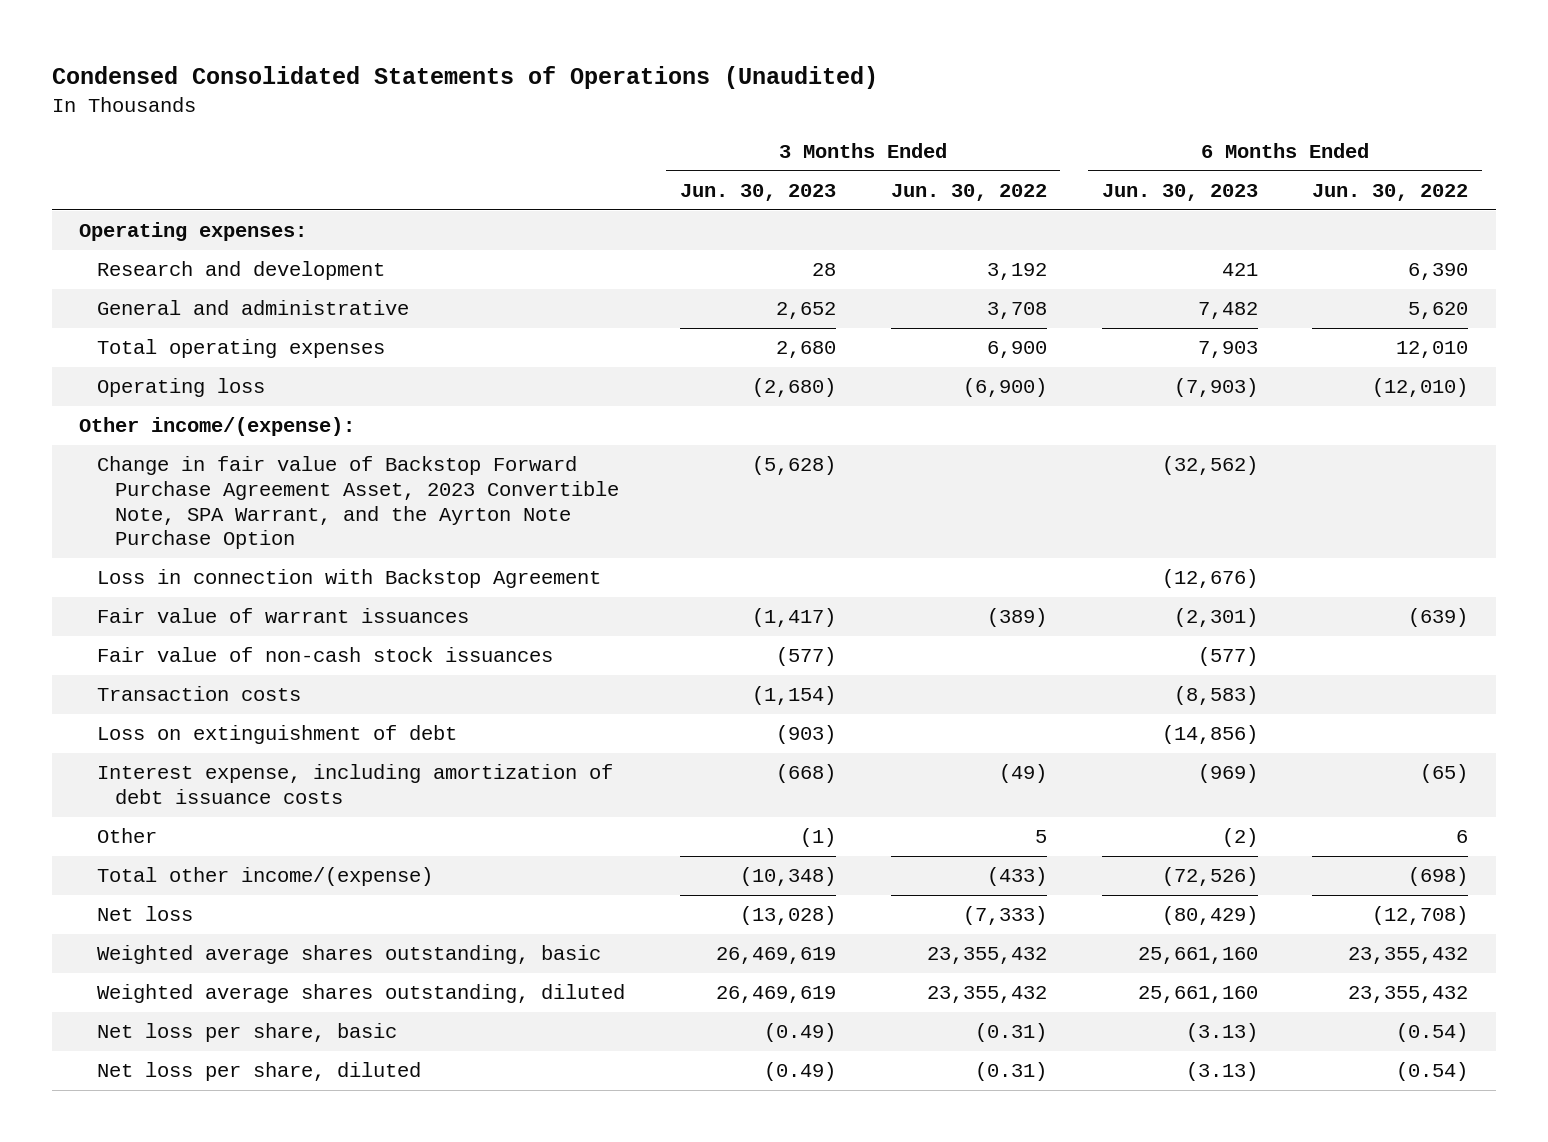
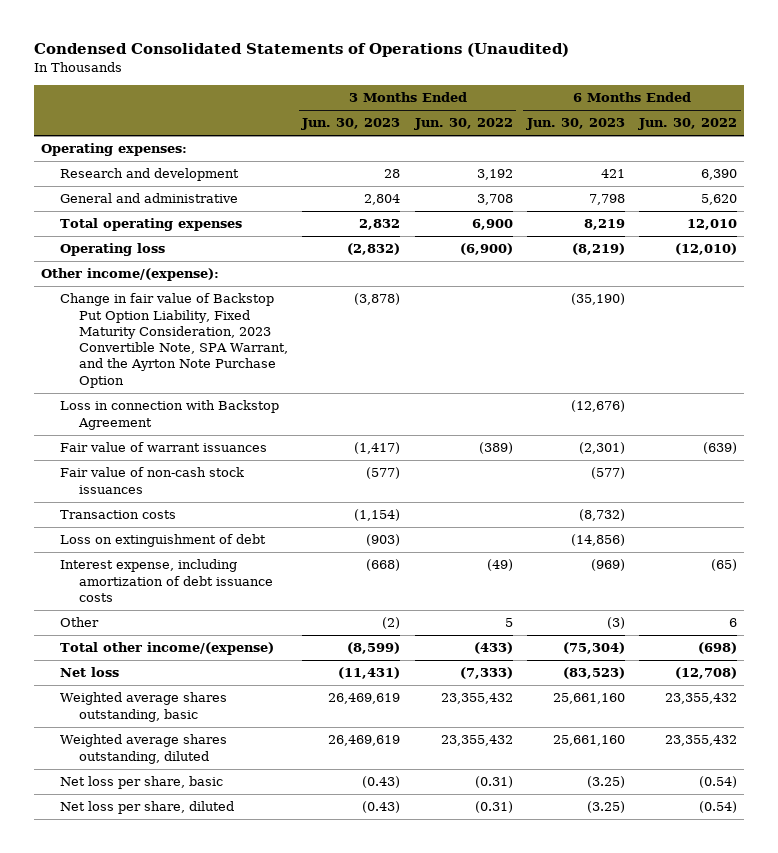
- General and administrative | 2,652 | 3,708 | 7,482 | 5,620
- Total operating expenses | 2,680 | 6,900 | 7,903 | 12,010
- Operating loss | (2,680) | (6,900) | (7,903) | (12,010)
+ General and administrative | 2,804 | 3,708 | 7,798 | 5,620
+ Total operating expenses | 2,832 | 6,900 | 8,219 | 12,010
+ Operating loss | (2,832) | (6,900) | (8,219) | (12,010)
- Change in fair value of Backstop Forward Purchase Agreement Asset, 2023 Convertible Note, SPA Warrant, and the Ayrton Note Purchase Option | (5,628) | | (32,562) |
+ Change in fair value of Backstop Put Option Liability, Fixed Maturity Consideration, 2023 Convertible Note, SPA Warrant, and the Ayrton Note Purchase Option | (3,878) | | (35,190) |
- Transaction costs | (1,154) | | (8,583) |
+ Transaction costs | (1,154) | | (8,732) |
- Other | (1) | 5 | (2) | 6
- Total other income/(expense) | (10,348) | (433) | (72,526) | (698)
- Net loss | (13,028) | (7,333) | (80,429) | (12,708)
+ Other | (2) | 5 | (3) | 6
+ Total other income/(expense) | (8,599) | (433) | (75,304) | (698)
+ Net loss | (11,431) | (7,333) | (83,523) | (12,708)
- Net loss per share, basic | (0.49) | (0.31) | (3.13) | (0.54)
- Net loss per share, diluted | (0.49) | (0.31) | (3.13) | (0.54)
+ Net loss per share, basic | (0.43) | (0.31) | (3.25) | (0.54)
+ Net loss per share, diluted | (0.43) | (0.31) | (3.25) | (0.54)

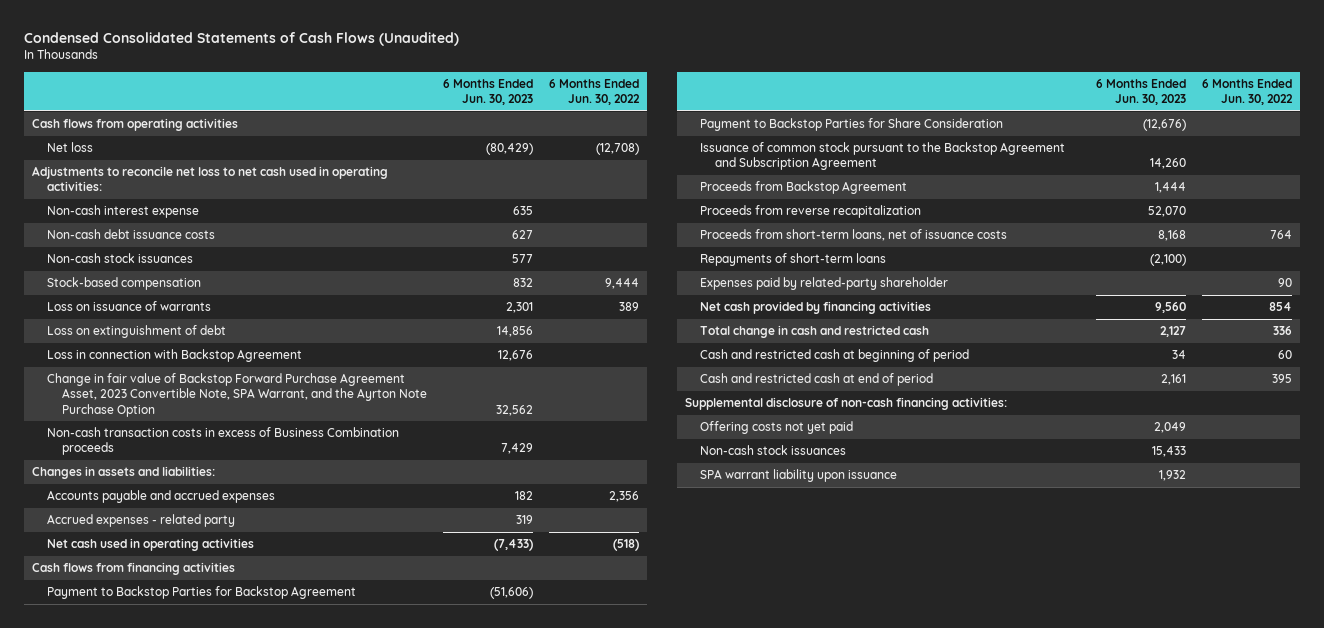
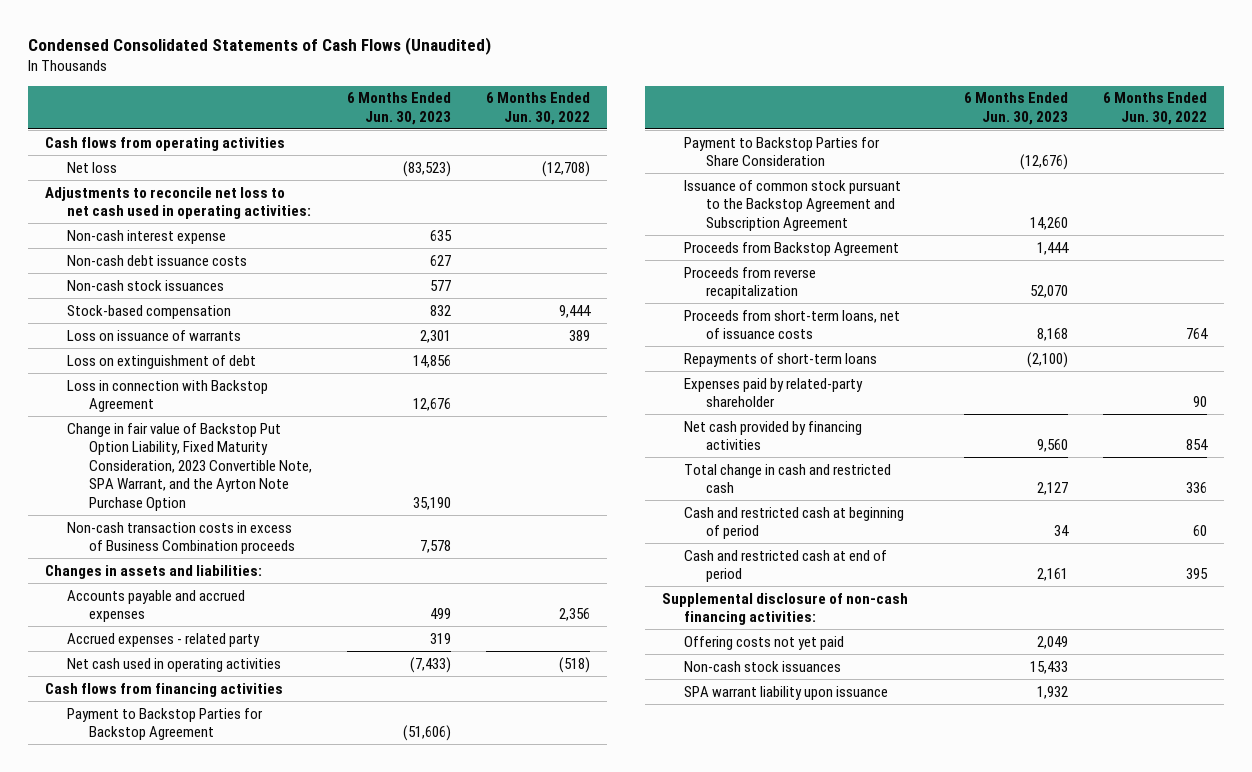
- Net loss | (80,429) | (12,708)
+ Net loss | (83,523) | (12,708)
- Change in fair value of Backstop Forward Purchase Agreement Asset, 2023 Convertible Note, SPA Warrant, and the Ayrton Note Purchase Option | 32,562 |
- Non-cash transaction costs in excess of Business Combination proceeds | 7,429 |
+ Change in fair value of Backstop Put Option Liability, Fixed Maturity Consideration, 2023 Convertible Note, SPA Warrant, and the Ayrton Note Purchase Option | 35,190 |
+ Non-cash transaction costs in excess of Business Combination proceeds | 7,578 |
- Accounts payable and accrued expenses | 182 | 2,356
+ Accounts payable and accrued expenses | 499 | 2,356

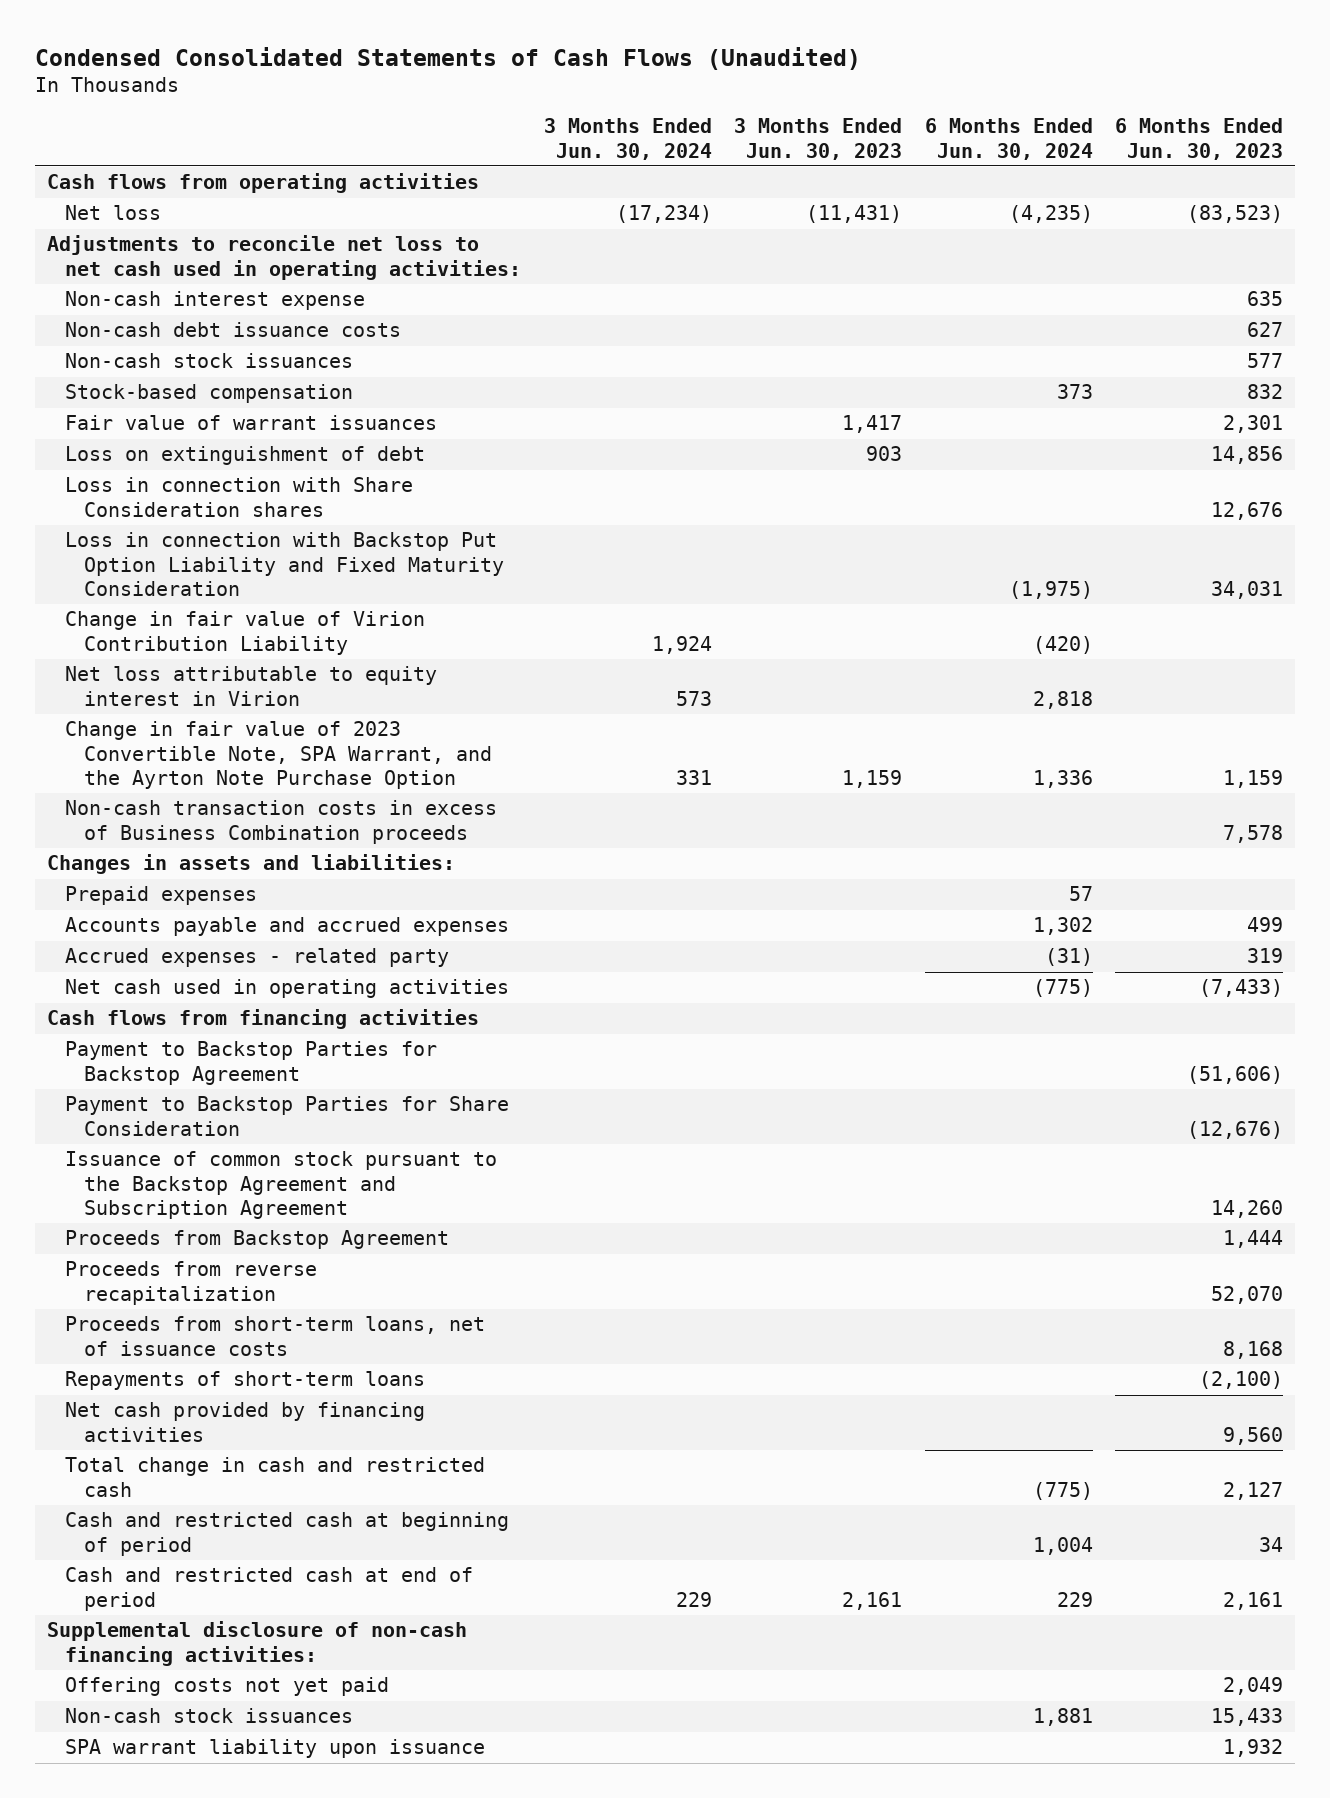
- | 6 Months Ended Jun. 30, 2023 | 6 Months Ended Jun. 30, 2022
+ | 3 Months Ended Jun. 30, 2024 | 3 Months Ended Jun. 30, 2023 | 6 Months Ended Jun. 30, 2024 | 6 Months Ended Jun. 30, 2023
- Loss on issuance of warrants | 2,301 | 389
+ Fair value of warrant issuances | | 1,417 | | 2,301
- Loss in connection with Backstop Agreement | 12,676 |
- Change in fair value of Backstop Put Option Liability, Fixed Maturity Consideration, 2023 Convertible Note, SPA Warrant, and the Ayrton Note Purchase Option | 35,190 |
+ Loss in connection with Share Consideration shares | | | | 12,676
+ Loss in connection with Backstop Put Option Liability and Fixed Maturity Consideration | | | (1,975) | 34,031
+ Change in fair value of Virion Contribution Liability | 1,924 | | (420) |
+ Net loss attributable to equity interest in Virion | 573 | | 2,818 |
+ Change in fair value of 2023 Convertible Note, SPA Warrant, and the Ayrton Note Purchase Option | 331 | 1,159 | 1,336 | 1,159
+ Prepaid expenses | | | 57 |
- Expenses paid by related-party shareholder | | 90

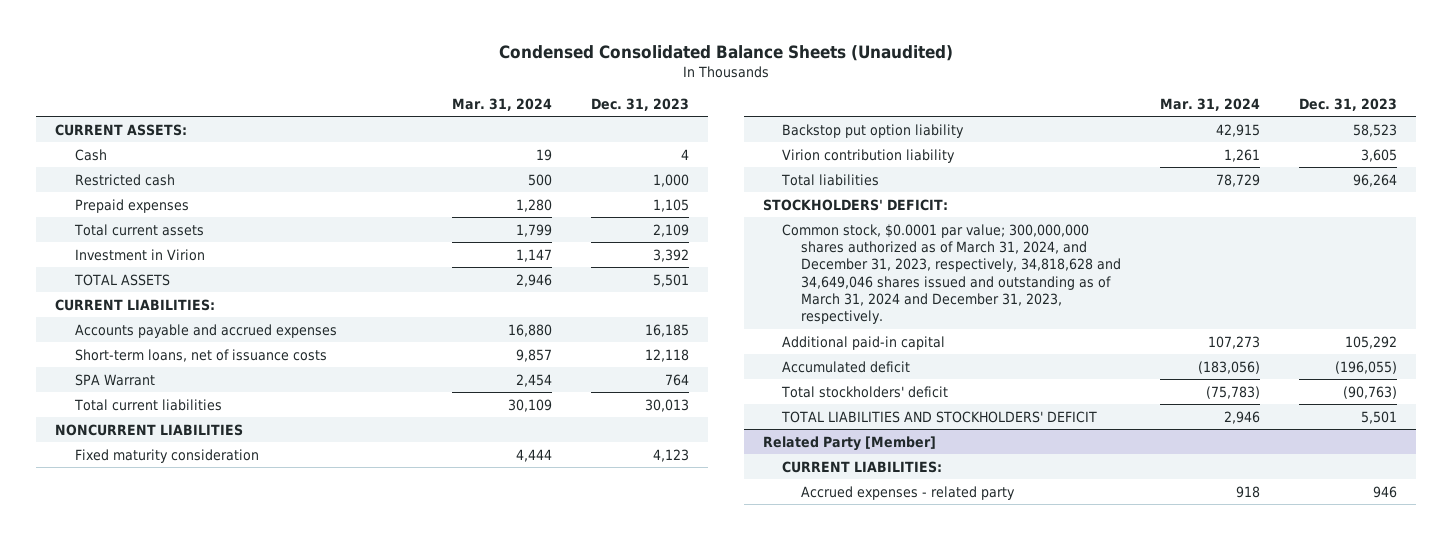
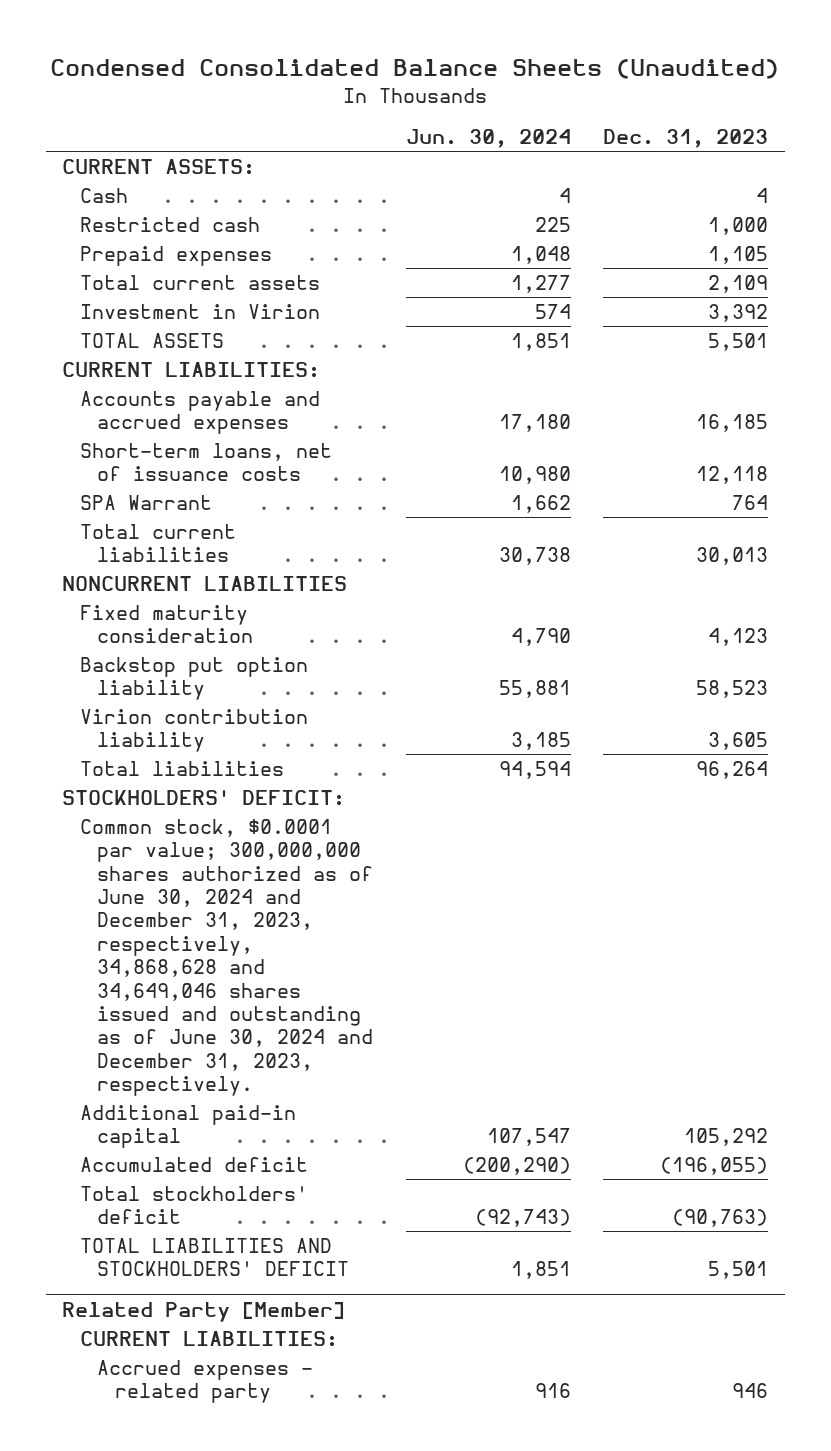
- | Mar. 31, 2024 | Dec. 31, 2023
+ | Jun. 30, 2024 | Dec. 31, 2023
- Common stock, $0.0001 par value; 300,000,000 shares authorized as of March 31, 2024, and December 31, 2023, respectively, 34,818,628 and 34,649,046 shares issued and outstanding as of March 31, 2024 and December 31, 2023, respectively.
+ Common stock, $0.0001 par value; 300,000,000 shares authorized as of June 30, 2024 and December 31, 2023, respectively, 34,868,628 and 34,649,046 shares issued and outstanding as of June 30, 2024 and December 31, 2023, respectively.

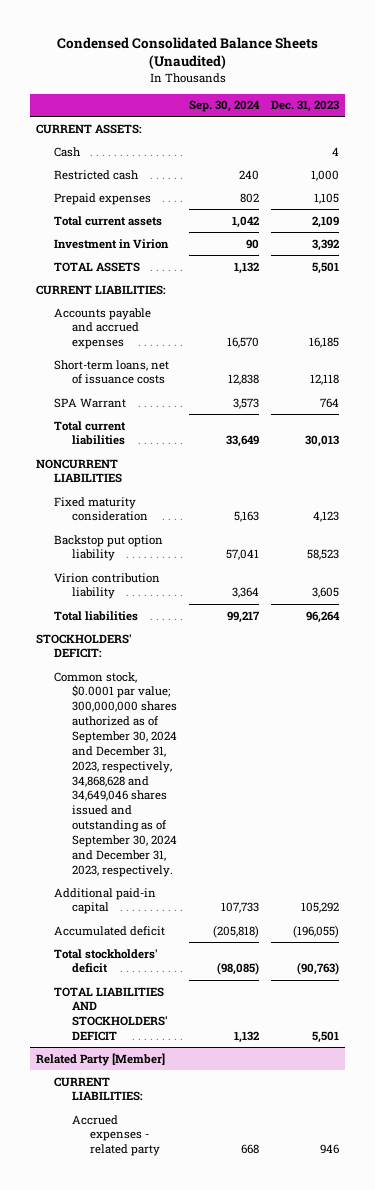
- | Jun. 30, 2024 | Dec. 31, 2023
+ | Sep. 30, 2024 | Dec. 31, 2023
- Common stock, $0.0001 par value; 300,000,000 shares authorized as of June 30, 2024 and December 31, 2023, respectively, 34,868,628 and 34,649,046 shares issued and outstanding as of June 30, 2024 and December 31, 2023, respectively.
+ Common stock, $0.0001 par value; 300,000,000 shares authorized as of September 30, 2024 and December 31, 2023, respectively, 34,868,628 and 34,649,046 shares issued and outstanding as of September 30, 2024 and December 31, 2023, respectively.

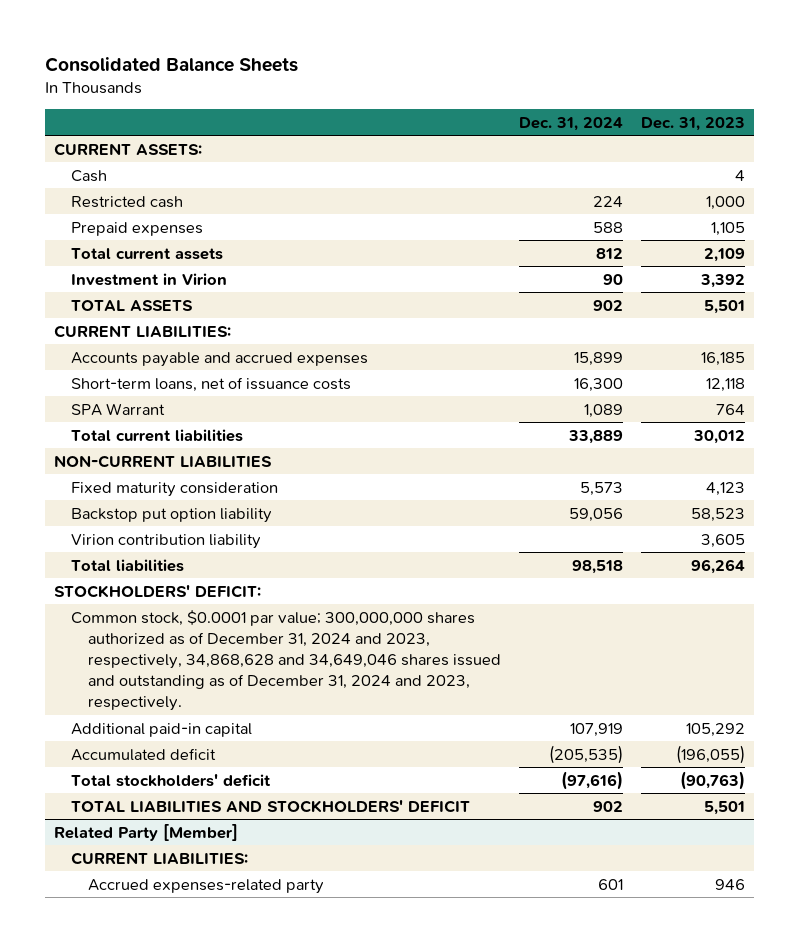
- Condensed Consolidated Balance Sheets (Unaudited)
+ Consolidated Balance Sheets
- | Sep. 30, 2024 | Dec. 31, 2023
+ | Dec. 31, 2024 | Dec. 31, 2023
- Total current liabilities | 33,649 | 30,013
- NONCURRENT LIABILITIES
+ Total current liabilities | 33,889 | 30,012
+ NON-CURRENT LIABILITIES
- Common stock, $0.0001 par value; 300,000,000 shares authorized as of September 30, 2024 and December 31, 2023, respectively, 34,868,628 and 34,649,046 shares issued and outstanding as of September 30, 2024 and December 31, 2023, respectively.
+ Common stock, $0.0001 par value; 300,000,000 shares authorized as of December 31, 2024 and 2023, respectively, 34,868,628 and 34,649,046 shares issued and outstanding as of December 31, 2024 and 2023, respectively.
@ Related Party [Member]
- Accrued expenses - related party | 668 | 946
+ Accrued expenses-related party | 601 | 946

